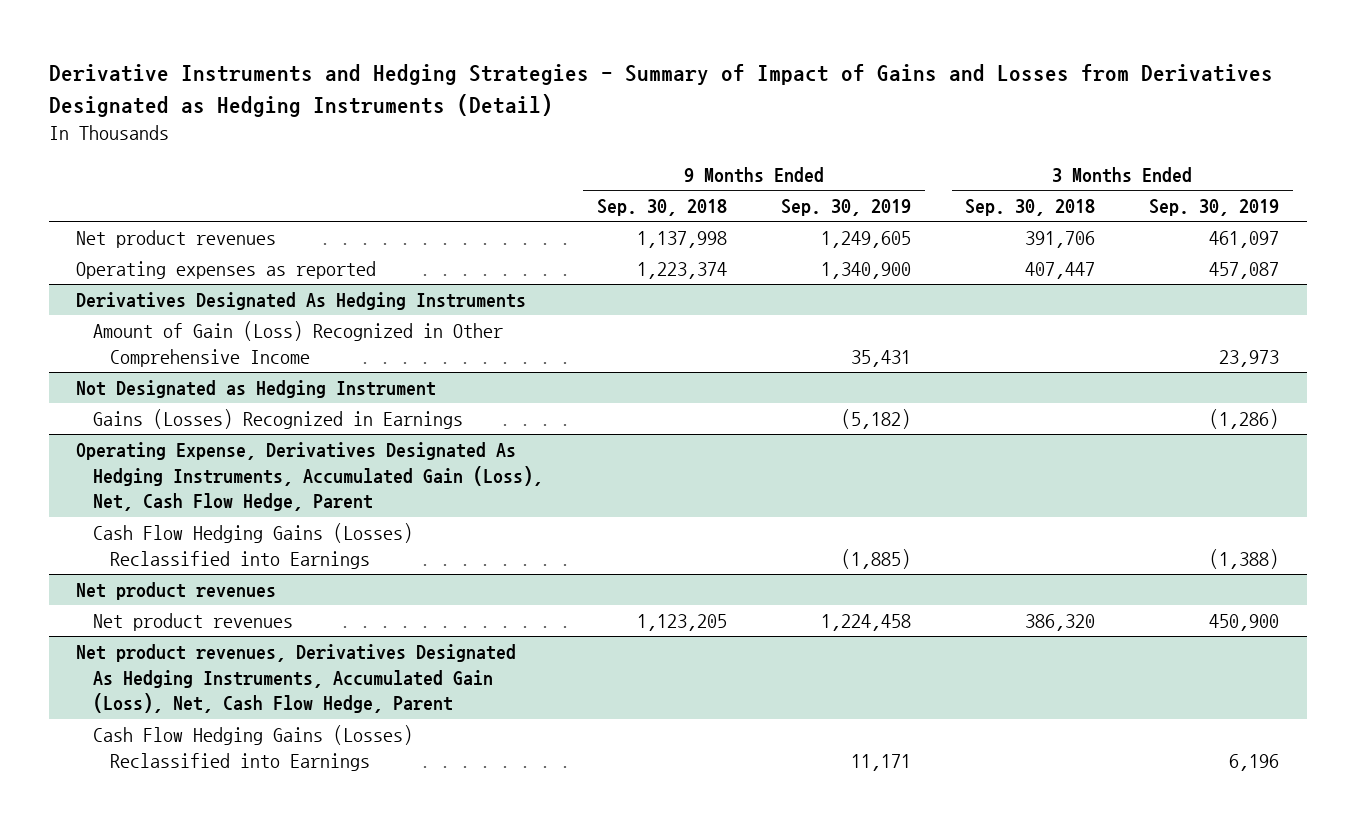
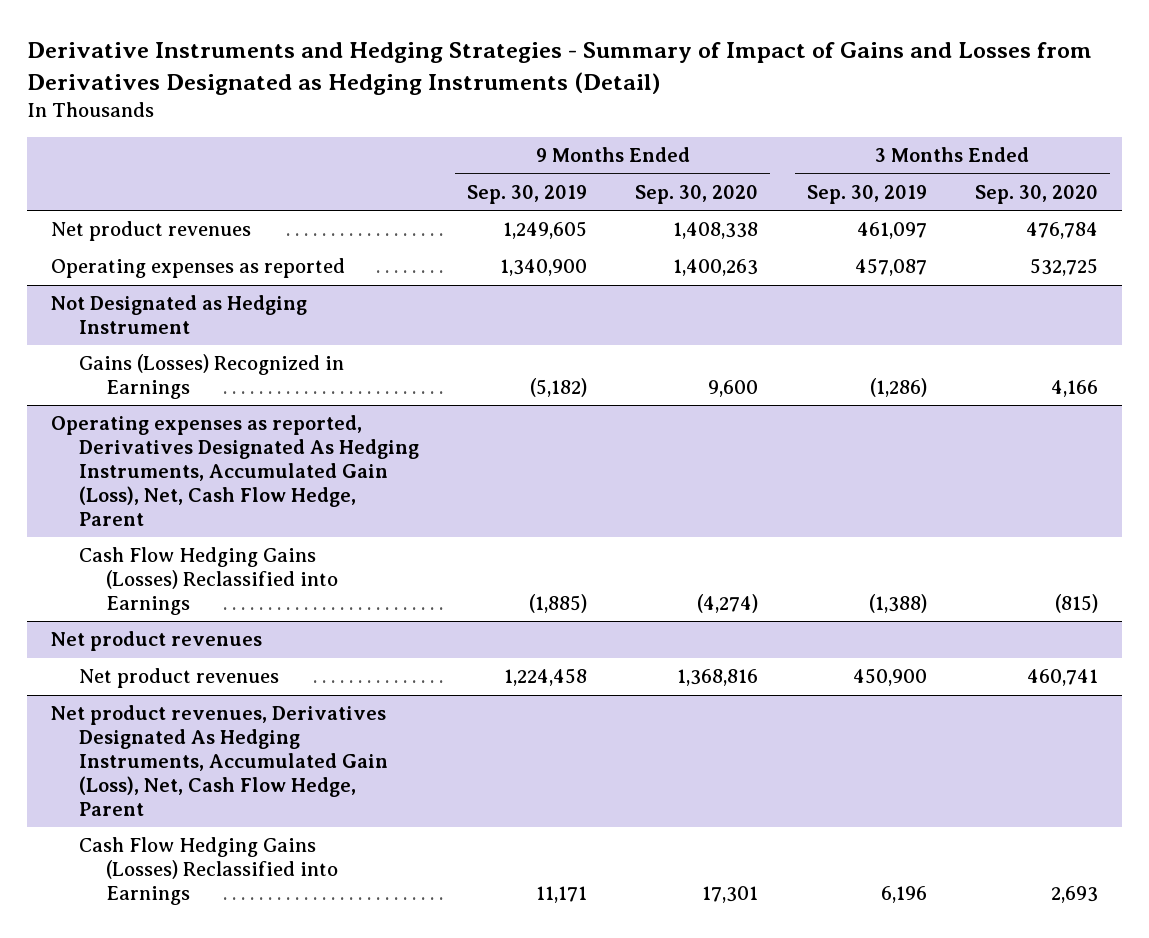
- | 9 Months Ended Sep. 30, 2018 | 9 Months Ended Sep. 30, 2019 | 3 Months Ended Sep. 30, 2018 | 3 Months Ended Sep. 30, 2019
+ | 9 Months Ended Sep. 30, 2019 | 9 Months Ended Sep. 30, 2020 | 3 Months Ended Sep. 30, 2019 | 3 Months Ended Sep. 30, 2020
- Derivatives Designated As Hedging Instruments
- Amount of Gain (Loss) Recognized in Other Comprehensive Income | | 35,431 | | 23,973
- Operating Expense, Derivatives Designated As Hedging Instruments, Accumulated Gain (Loss), Net, Cash Flow Hedge, Parent
+ Operating expenses as reported, Derivatives Designated As Hedging Instruments, Accumulated Gain (Loss), Net, Cash Flow Hedge, Parent

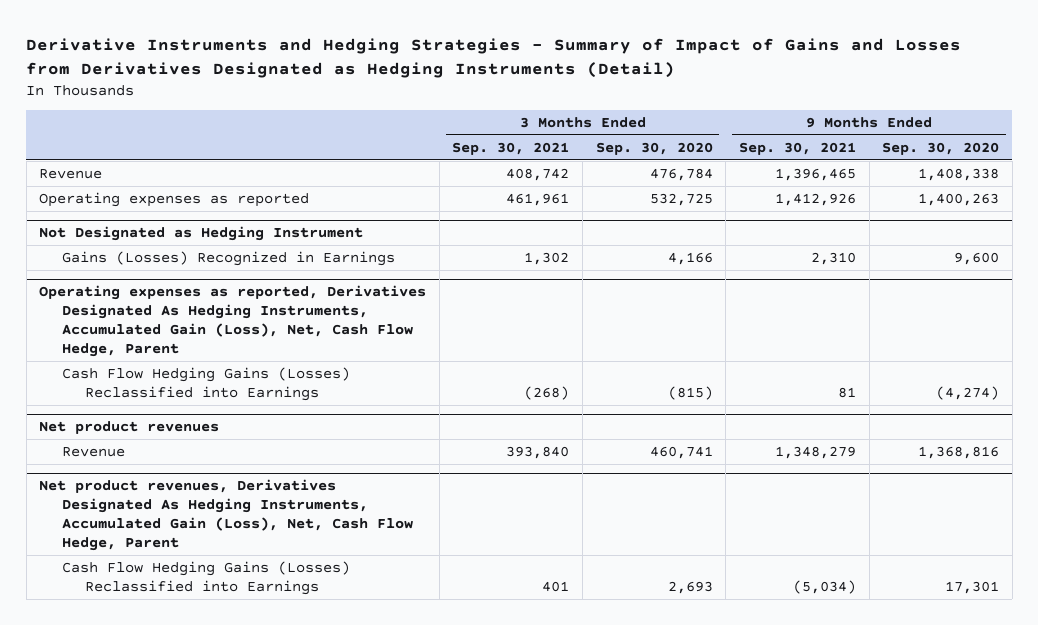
- | 9 Months Ended Sep. 30, 2019 | 9 Months Ended Sep. 30, 2020 | 3 Months Ended Sep. 30, 2019 | 3 Months Ended Sep. 30, 2020
+ | 3 Months Ended Sep. 30, 2021 | 3 Months Ended Sep. 30, 2020 | 9 Months Ended Sep. 30, 2021 | 9 Months Ended Sep. 30, 2020
- Net product revenues | 1,249,605 | 1,408,338 | 461,097 | 476,784
+ Revenue | 408,742 | 476,784 | 1,396,465 | 1,408,338
@ Net product revenues
- Net product revenues | 1,224,458 | 1,368,816 | 450,900 | 460,741
+ Revenue | 393,840 | 460,741 | 1,348,279 | 1,368,816

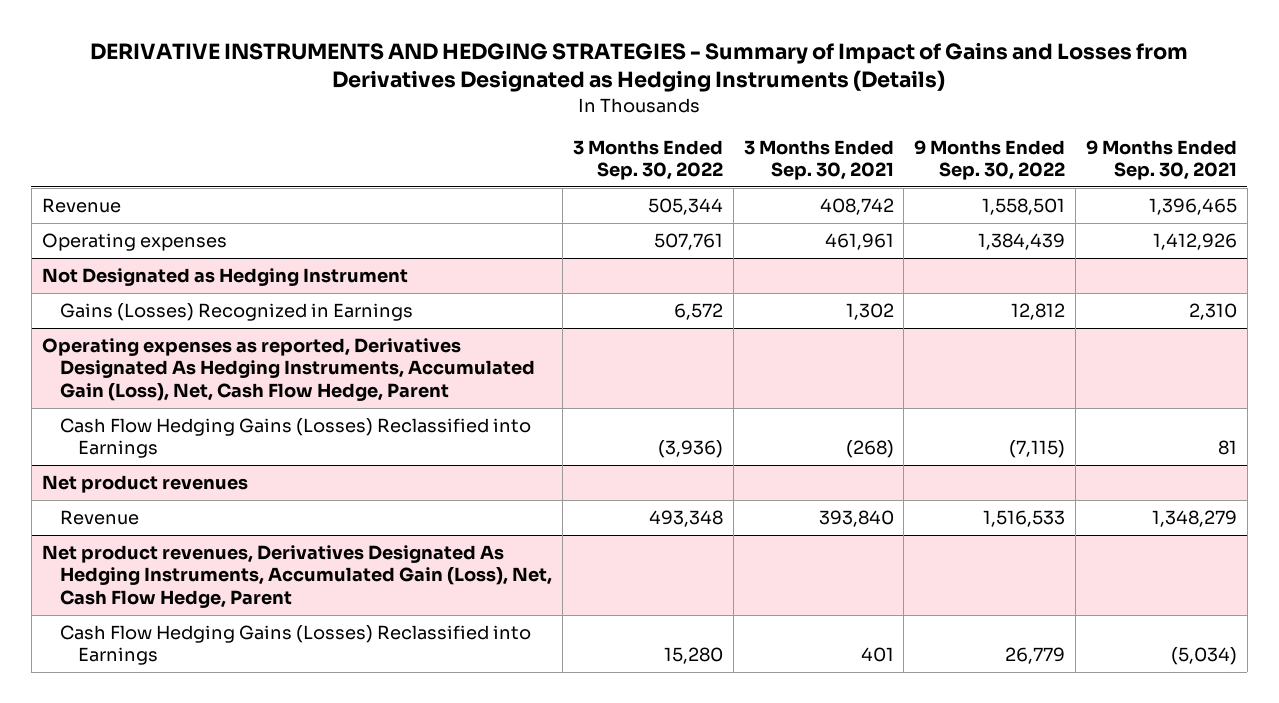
- Derivative Instruments and Hedging Strategies - Summary of Impact of Gains and Losses from Derivatives Designated as Hedging Instruments (Detail)
+ DERIVATIVE INSTRUMENTS AND HEDGING STRATEGIES - Summary of Impact of Gains and Losses from Derivatives Designated as Hedging Instruments (Details)
- | 3 Months Ended Sep. 30, 2021 | 3 Months Ended Sep. 30, 2020 | 9 Months Ended Sep. 30, 2021 | 9 Months Ended Sep. 30, 2020
+ | 3 Months Ended Sep. 30, 2022 | 3 Months Ended Sep. 30, 2021 | 9 Months Ended Sep. 30, 2022 | 9 Months Ended Sep. 30, 2021
- Operating expenses as reported | 461,961 | 532,725 | 1,412,926 | 1,400,263
+ Operating expenses | 507,761 | 461,961 | 1,384,439 | 1,412,926

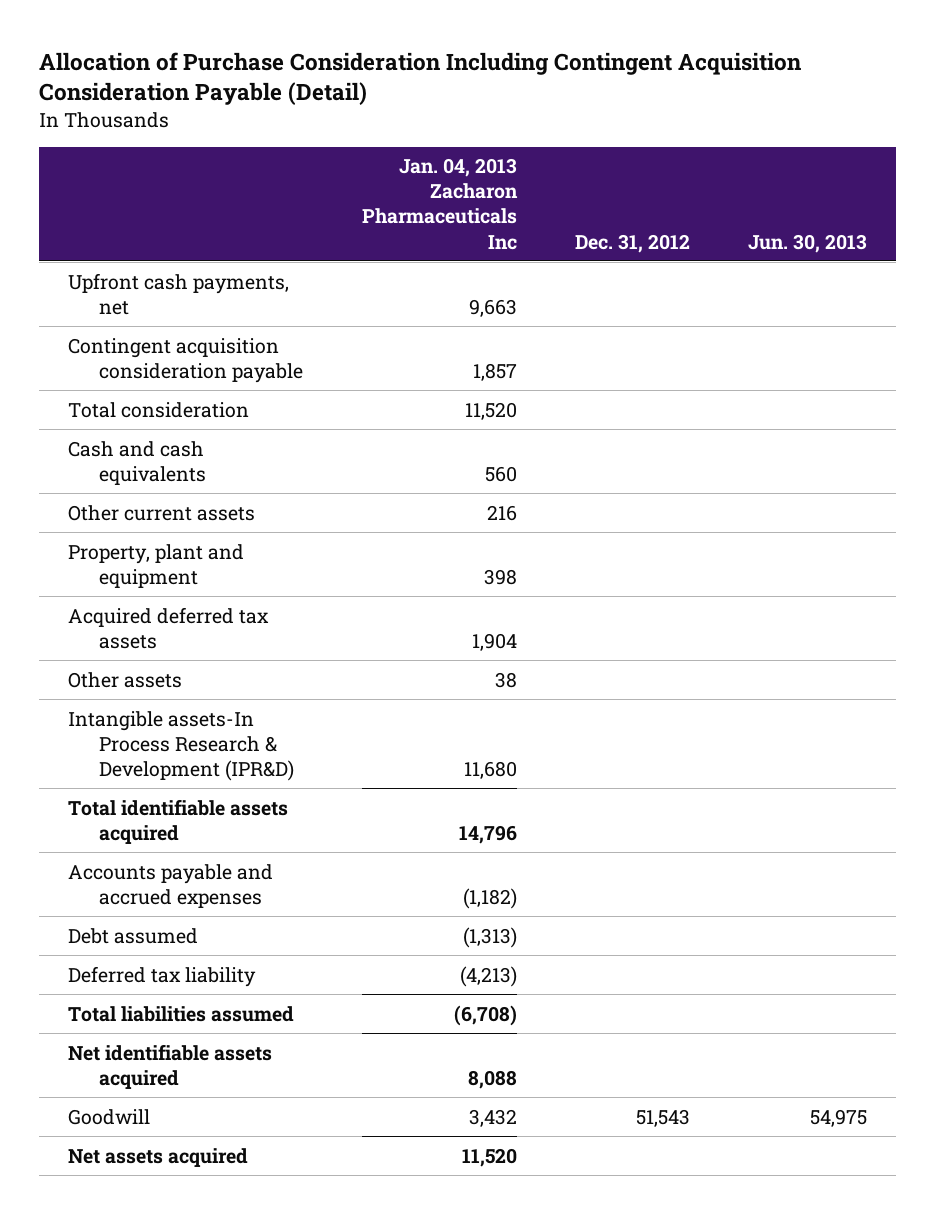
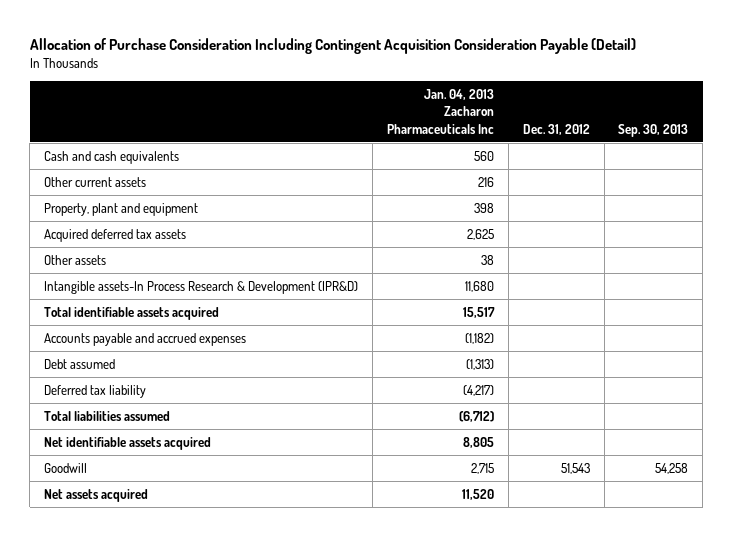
- | Jan. 04, 2013 Zacharon Pharmaceuticals Inc | Dec. 31, 2012 | Jun. 30, 2013
+ | Jan. 04, 2013 Zacharon Pharmaceuticals Inc | Dec. 31, 2012 | Sep. 30, 2013
- Upfront cash payments, net | 9,663 | |
- Contingent acquisition consideration payable | 1,857 | |
- Total consideration | 11,520 | |
- Acquired deferred tax assets | 1,904 | |
+ Acquired deferred tax assets | 2,625 | |
- Total identifiable assets acquired | 14,796 | |
+ Total identifiable assets acquired | 15,517 | |
- Deferred tax liability | (4,213) | |
- Total liabilities assumed | (6,708) | |
- Net identifiable assets acquired | 8,088 | |
- Goodwill | 3,432 | 51,543 | 54,975
+ Deferred tax liability | (4,217) | |
+ Total liabilities assumed | (6,712) | |
+ Net identifiable assets acquired | 8,805 | |
+ Goodwill | 2,715 | 51,543 | 54,258

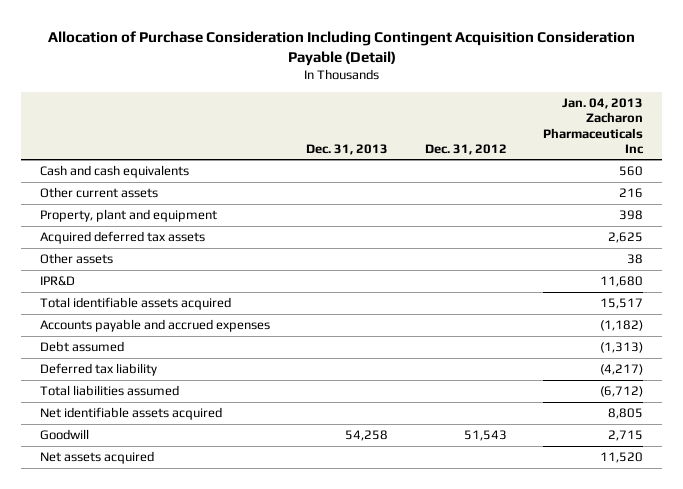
- | Jan. 04, 2013 Zacharon Pharmaceuticals Inc | Dec. 31, 2012 | Sep. 30, 2013
+ | Dec. 31, 2013 | Dec. 31, 2012 | Jan. 04, 2013 Zacharon Pharmaceuticals Inc
- Intangible assets-In Process Research & Development (IPR&D) | 11,680 | |
+ IPR&D | | | 11,680

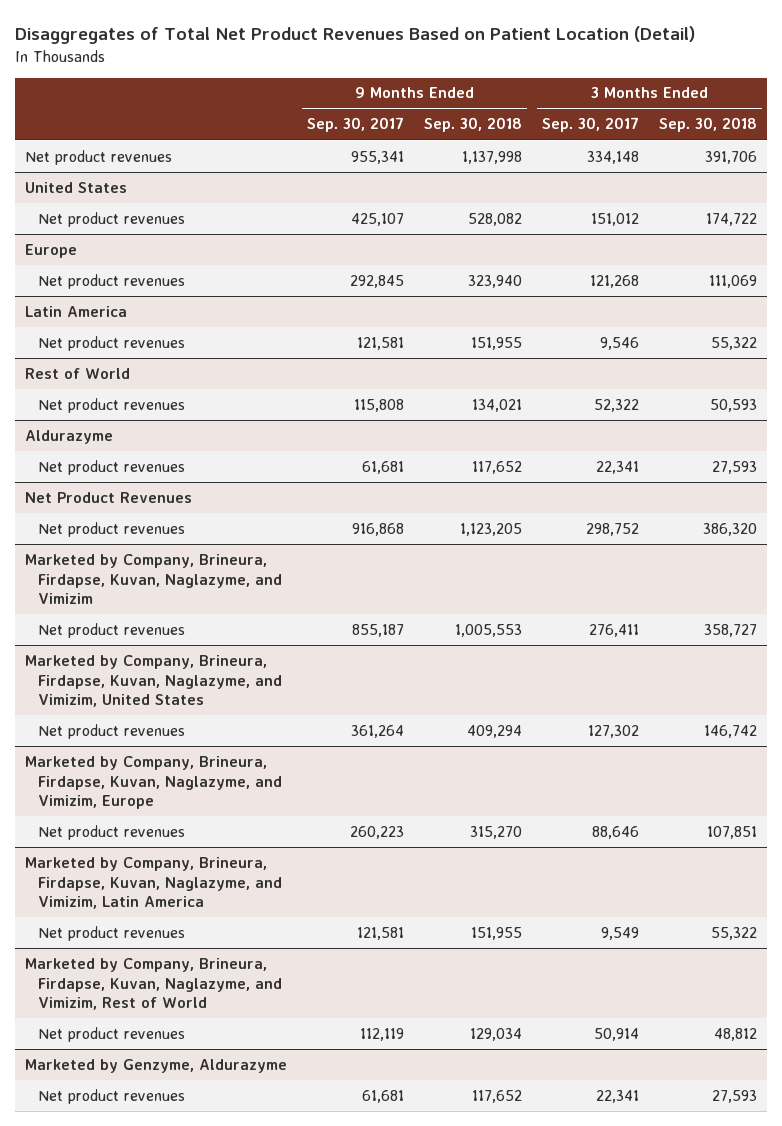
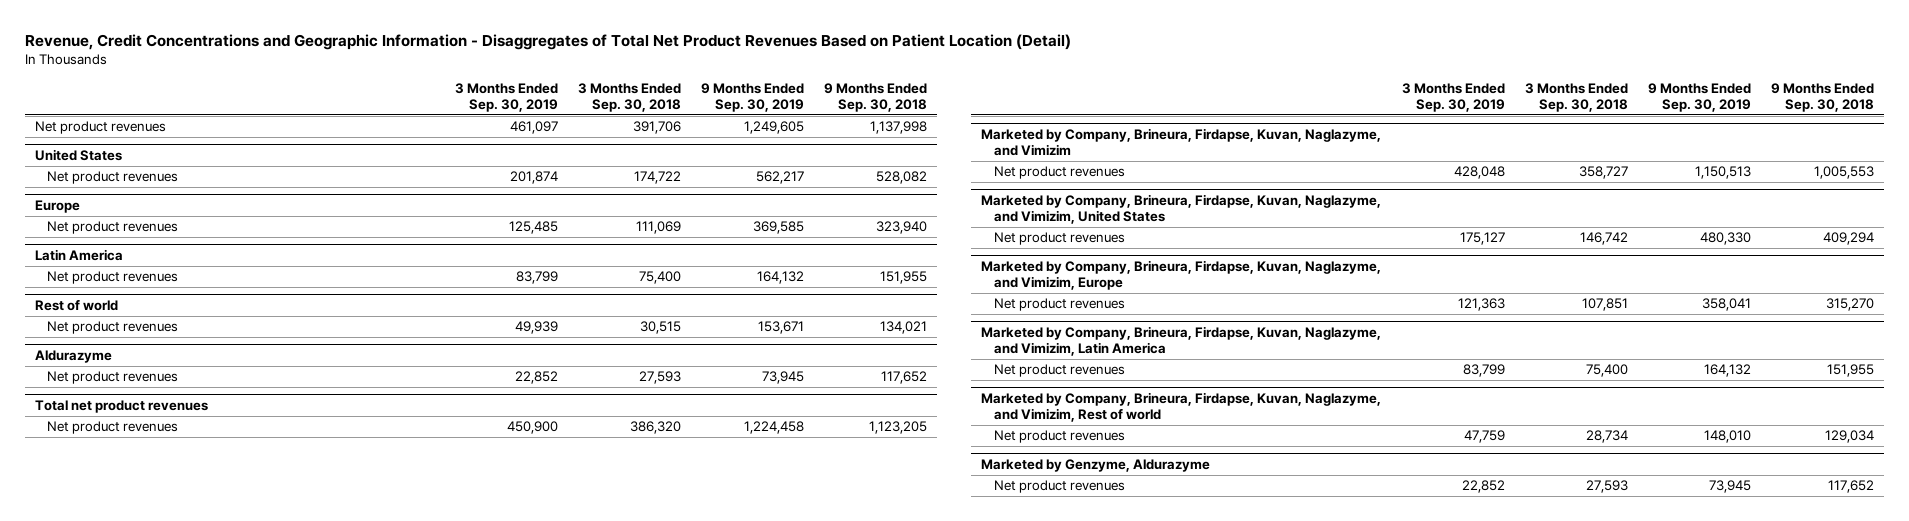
- Disaggregates of Total Net Product Revenues Based on Patient Location (Detail)
+ Revenue, Credit Concentrations and Geographic Information - Disaggregates of Total Net Product Revenues Based on Patient Location (Detail)
- | 9 Months Ended Sep. 30, 2017 | 9 Months Ended Sep. 30, 2018 | 3 Months Ended Sep. 30, 2017 | 3 Months Ended Sep. 30, 2018
+ | 3 Months Ended Sep. 30, 2019 | 3 Months Ended Sep. 30, 2018 | 9 Months Ended Sep. 30, 2019 | 9 Months Ended Sep. 30, 2018
@ Latin America
- Net product revenues | 121,581 | 151,955 | 9,546 | 55,322
- Rest of World
- Net product revenues | 115,808 | 134,021 | 52,322 | 50,593
@ Latin America
+ Net product revenues | 83,799 | 75,400 | 164,132 | 151,955
+ Rest of world
+ Net product revenues | 49,939 | 30,515 | 153,671 | 134,021
- Net Product Revenues
+ Total net product revenues
@ Marketed by Company, Brineura, Firdapse, Kuvan, Naglazyme, and Vimizim, Latin America
- Net product revenues | 121,581 | 151,955 | 9,549 | 55,322
- Marketed by Company, Brineura, Firdapse, Kuvan, Naglazyme, and Vimizim, Rest of World
- Net product revenues | 112,119 | 129,034 | 50,914 | 48,812
@ Marketed by Company, Brineura, Firdapse, Kuvan, Naglazyme, and Vimizim, Latin America
+ Net product revenues | 83,799 | 75,400 | 164,132 | 151,955
+ Marketed by Company, Brineura, Firdapse, Kuvan, Naglazyme, and Vimizim, Rest of world
+ Net product revenues | 47,759 | 28,734 | 148,010 | 129,034

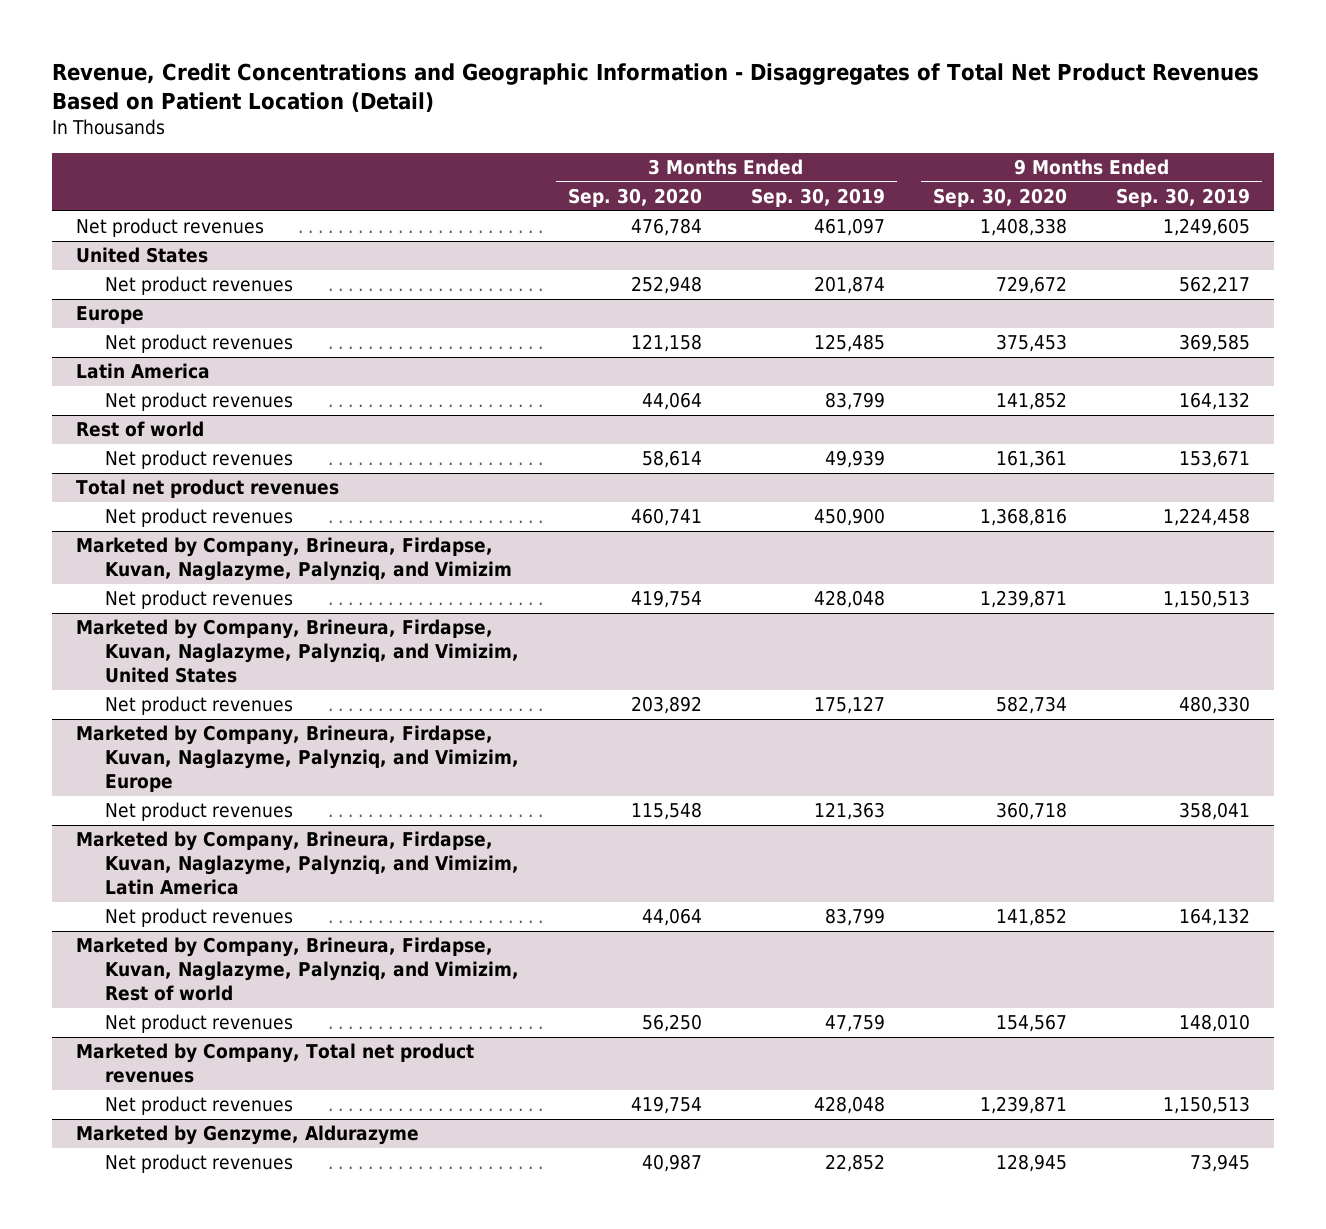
- | 3 Months Ended Sep. 30, 2019 | 3 Months Ended Sep. 30, 2018 | 9 Months Ended Sep. 30, 2019 | 9 Months Ended Sep. 30, 2018
+ | 3 Months Ended Sep. 30, 2020 | 3 Months Ended Sep. 30, 2019 | 9 Months Ended Sep. 30, 2020 | 9 Months Ended Sep. 30, 2019
- Aldurazyme
- Net product revenues | 22,852 | 27,593 | 73,945 | 117,652
- Marketed by Company, Brineura, Firdapse, Kuvan, Naglazyme, and Vimizim
+ Marketed by Company, Brineura, Firdapse, Kuvan, Naglazyme, Palynziq, and Vimizim
- Marketed by Company, Brineura, Firdapse, Kuvan, Naglazyme, and Vimizim, United States
+ Marketed by Company, Brineura, Firdapse, Kuvan, Naglazyme, Palynziq, and Vimizim, United States
- Marketed by Company, Brineura, Firdapse, Kuvan, Naglazyme, and Vimizim, Europe
+ Marketed by Company, Brineura, Firdapse, Kuvan, Naglazyme, Palynziq, and Vimizim, Europe
- Marketed by Company, Brineura, Firdapse, Kuvan, Naglazyme, and Vimizim, Latin America
+ Marketed by Company, Brineura, Firdapse, Kuvan, Naglazyme, Palynziq, and Vimizim, Latin America
- Marketed by Company, Brineura, Firdapse, Kuvan, Naglazyme, and Vimizim, Rest of world
+ Marketed by Company, Brineura, Firdapse, Kuvan, Naglazyme, Palynziq, and Vimizim, Rest of world
+ Marketed by Company, Total net product revenues
+ Net product revenues | 419,754 | 428,048 | 1,239,871 | 1,150,513

